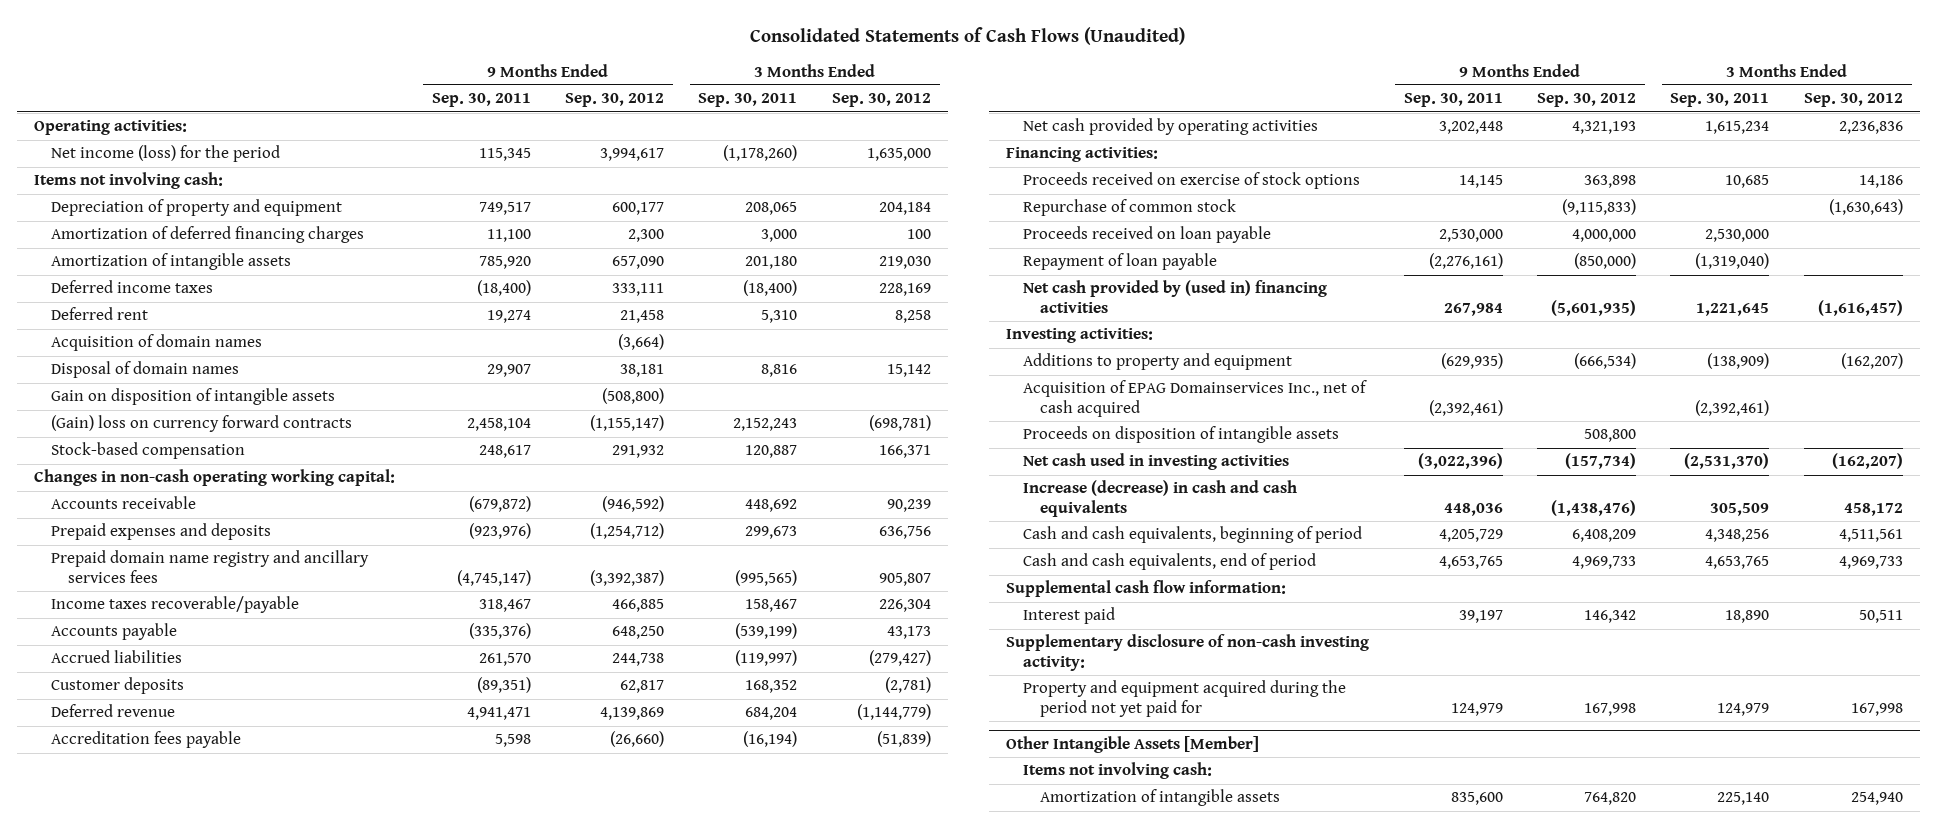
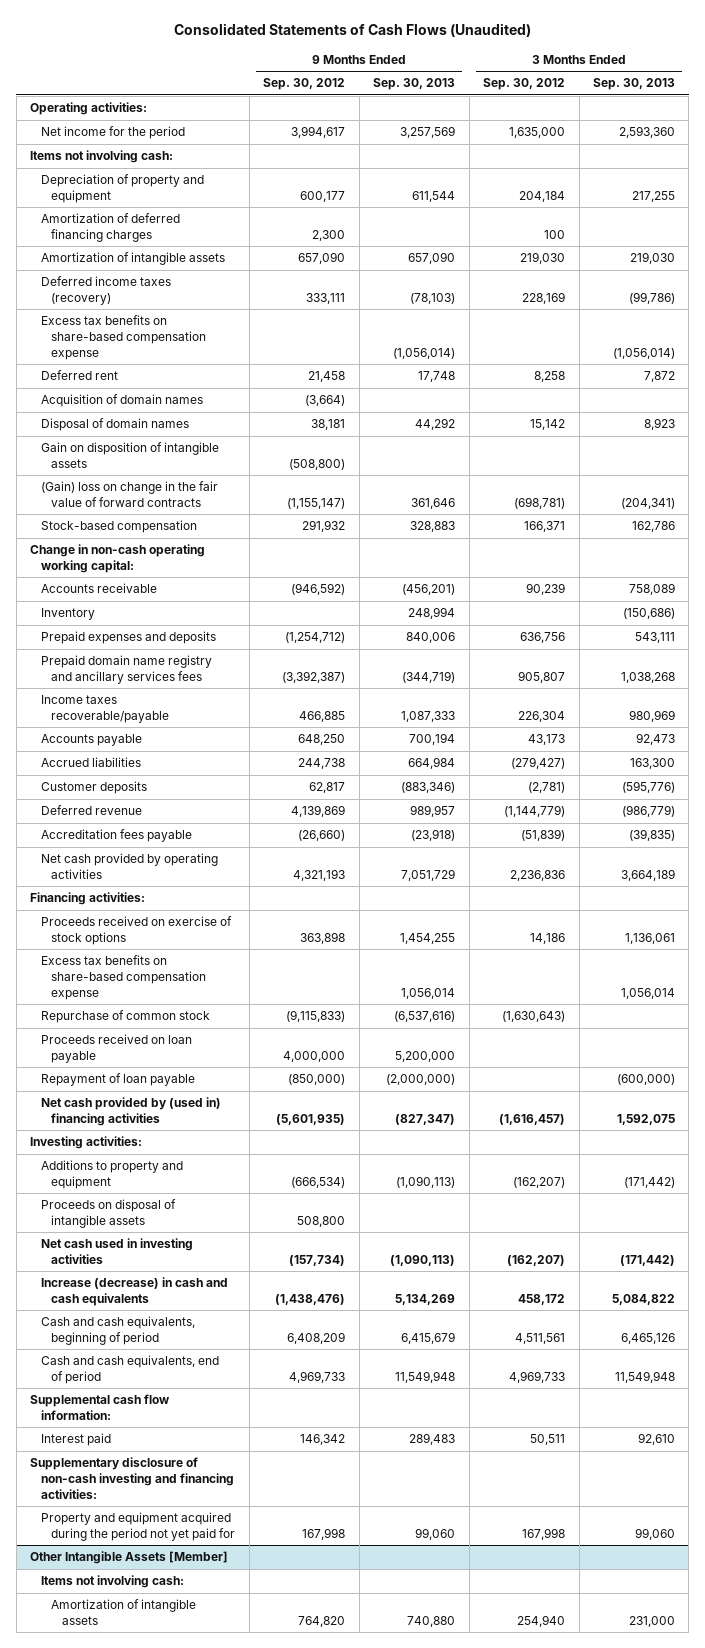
- | 9 Months Ended Sep. 30, 2011 | 9 Months Ended Sep. 30, 2012 | 3 Months Ended Sep. 30, 2011 | 3 Months Ended Sep. 30, 2012
+ | 9 Months Ended Sep. 30, 2012 | 9 Months Ended Sep. 30, 2013 | 3 Months Ended Sep. 30, 2012 | 3 Months Ended Sep. 30, 2013
- Net income (loss) for the period | 115,345 | 3,994,617 | (1,178,260) | 1,635,000
+ Net income for the period | 3,994,617 | 3,257,569 | 1,635,000 | 2,593,360
- Deferred income taxes | (18,400) | 333,111 | (18,400) | 228,169
+ Deferred income taxes (recovery) | 333,111 | (78,103) | 228,169 | (99,786)
+ Excess tax benefits on share-based compensation expense | | (1,056,014) | | (1,056,014)
- (Gain) loss on currency forward contracts | 2,458,104 | (1,155,147) | 2,152,243 | (698,781)
+ (Gain) loss on change in the fair value of forward contracts | (1,155,147) | 361,646 | (698,781) | (204,341)
- Changes in non-cash operating working capital:
+ Change in non-cash operating working capital:
+ Inventory | | 248,994 | | (150,686)
+ Excess tax benefits on share-based compensation expense | | 1,056,014 | | 1,056,014
- Acquisition of EPAG Domainservices Inc., net of cash acquired | (2,392,461) | | (2,392,461) |
- Proceeds on disposition of intangible assets | | 508,800 | |
+ Proceeds on disposal of intangible assets | 508,800 | | |
- Supplementary disclosure of non-cash investing activity:
+ Supplementary disclosure of non-cash investing and financing activities:

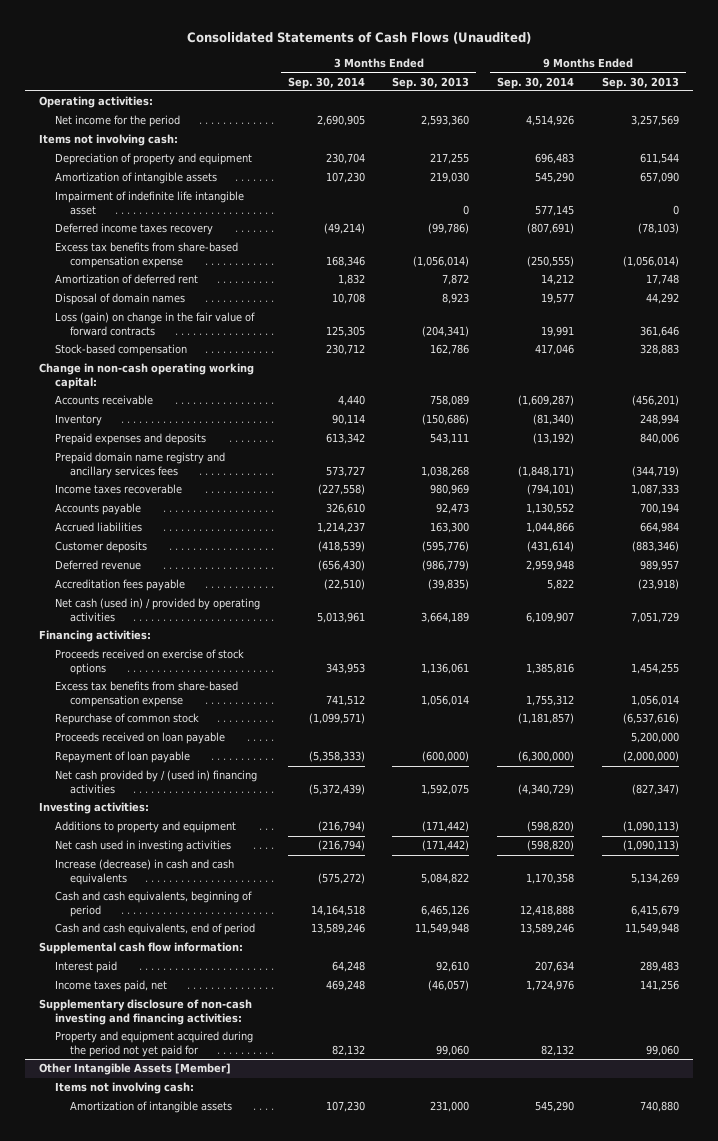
- | 9 Months Ended Sep. 30, 2012 | 9 Months Ended Sep. 30, 2013 | 3 Months Ended Sep. 30, 2012 | 3 Months Ended Sep. 30, 2013
+ | 3 Months Ended Sep. 30, 2014 | 3 Months Ended Sep. 30, 2013 | 9 Months Ended Sep. 30, 2014 | 9 Months Ended Sep. 30, 2013
- Amortization of deferred financing charges | 2,300 | | 100 |
- Deferred income taxes (recovery) | 333,111 | (78,103) | 228,169 | (99,786)
- Excess tax benefits on share-based compensation expense | | (1,056,014) | | (1,056,014)
- Deferred rent | 21,458 | 17,748 | 8,258 | 7,872
- Acquisition of domain names | (3,664) | | |
+ Impairment of indefinite life intangible asset | | 0 | 577,145 | 0
+ Deferred income taxes recovery | (49,214) | (99,786) | (807,691) | (78,103)
+ Excess tax benefits from share-based compensation expense | 168,346 | (1,056,014) | (250,555) | (1,056,014)
+ Amortization of deferred rent | 1,832 | 7,872 | 14,212 | 17,748
- Gain on disposition of intangible assets | (508,800) | | |
- (Gain) loss on change in the fair value of forward contracts | (1,155,147) | 361,646 | (698,781) | (204,341)
+ Loss (gain) on change in the fair value of forward contracts | 125,305 | (204,341) | 19,991 | 361,646
- Income taxes recoverable/payable | 466,885 | 1,087,333 | 226,304 | 980,969
+ Income taxes recoverable | (227,558) | 980,969 | (794,101) | 1,087,333
- Net cash provided by operating activities | 4,321,193 | 7,051,729 | 2,236,836 | 3,664,189
+ Net cash (used in) / provided by operating activities | 5,013,961 | 3,664,189 | 6,109,907 | 7,051,729
- Excess tax benefits on share-based compensation expense | | 1,056,014 | | 1,056,014
+ Excess tax benefits from share-based compensation expense | 741,512 | 1,056,014 | 1,755,312 | 1,056,014
- Net cash provided by (used in) financing activities | (5,601,935) | (827,347) | (1,616,457) | 1,592,075
+ Net cash provided by / (used in) financing activities | (5,372,439) | 1,592,075 | (4,340,729) | (827,347)
- Proceeds on disposal of intangible assets | 508,800 | | |
+ Income taxes paid, net | 469,248 | (46,057) | 1,724,976 | 141,256

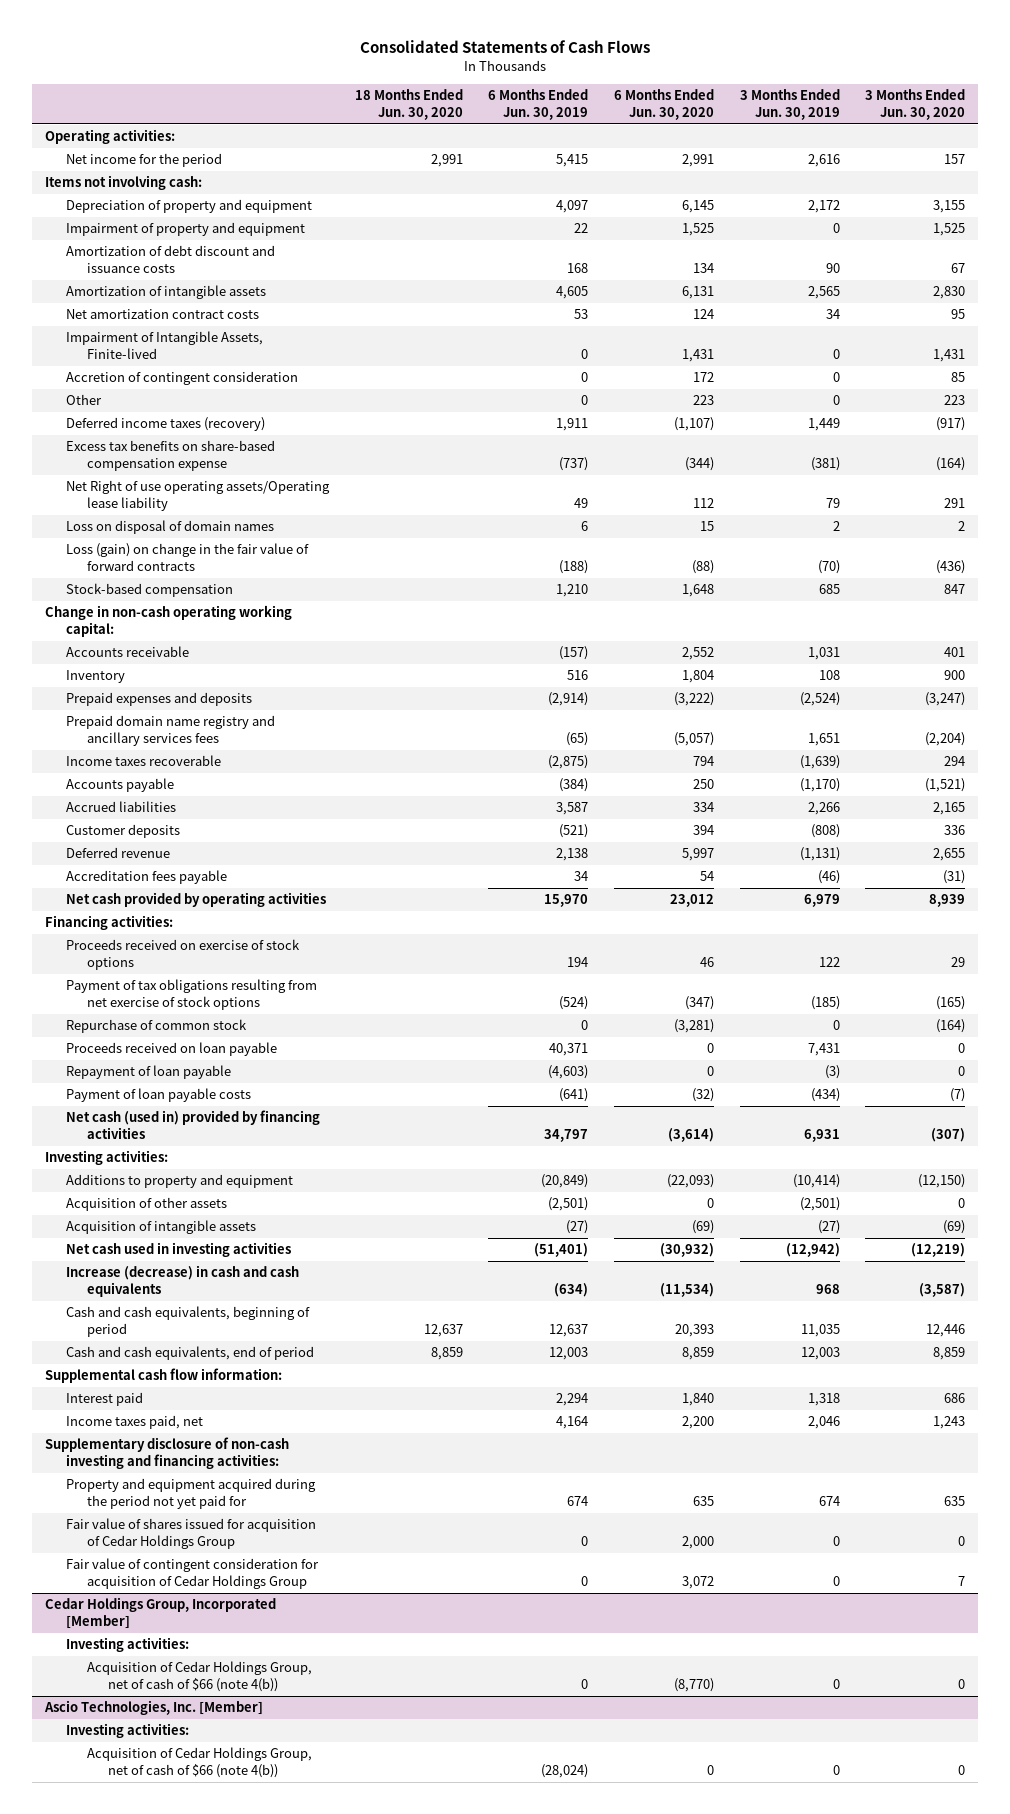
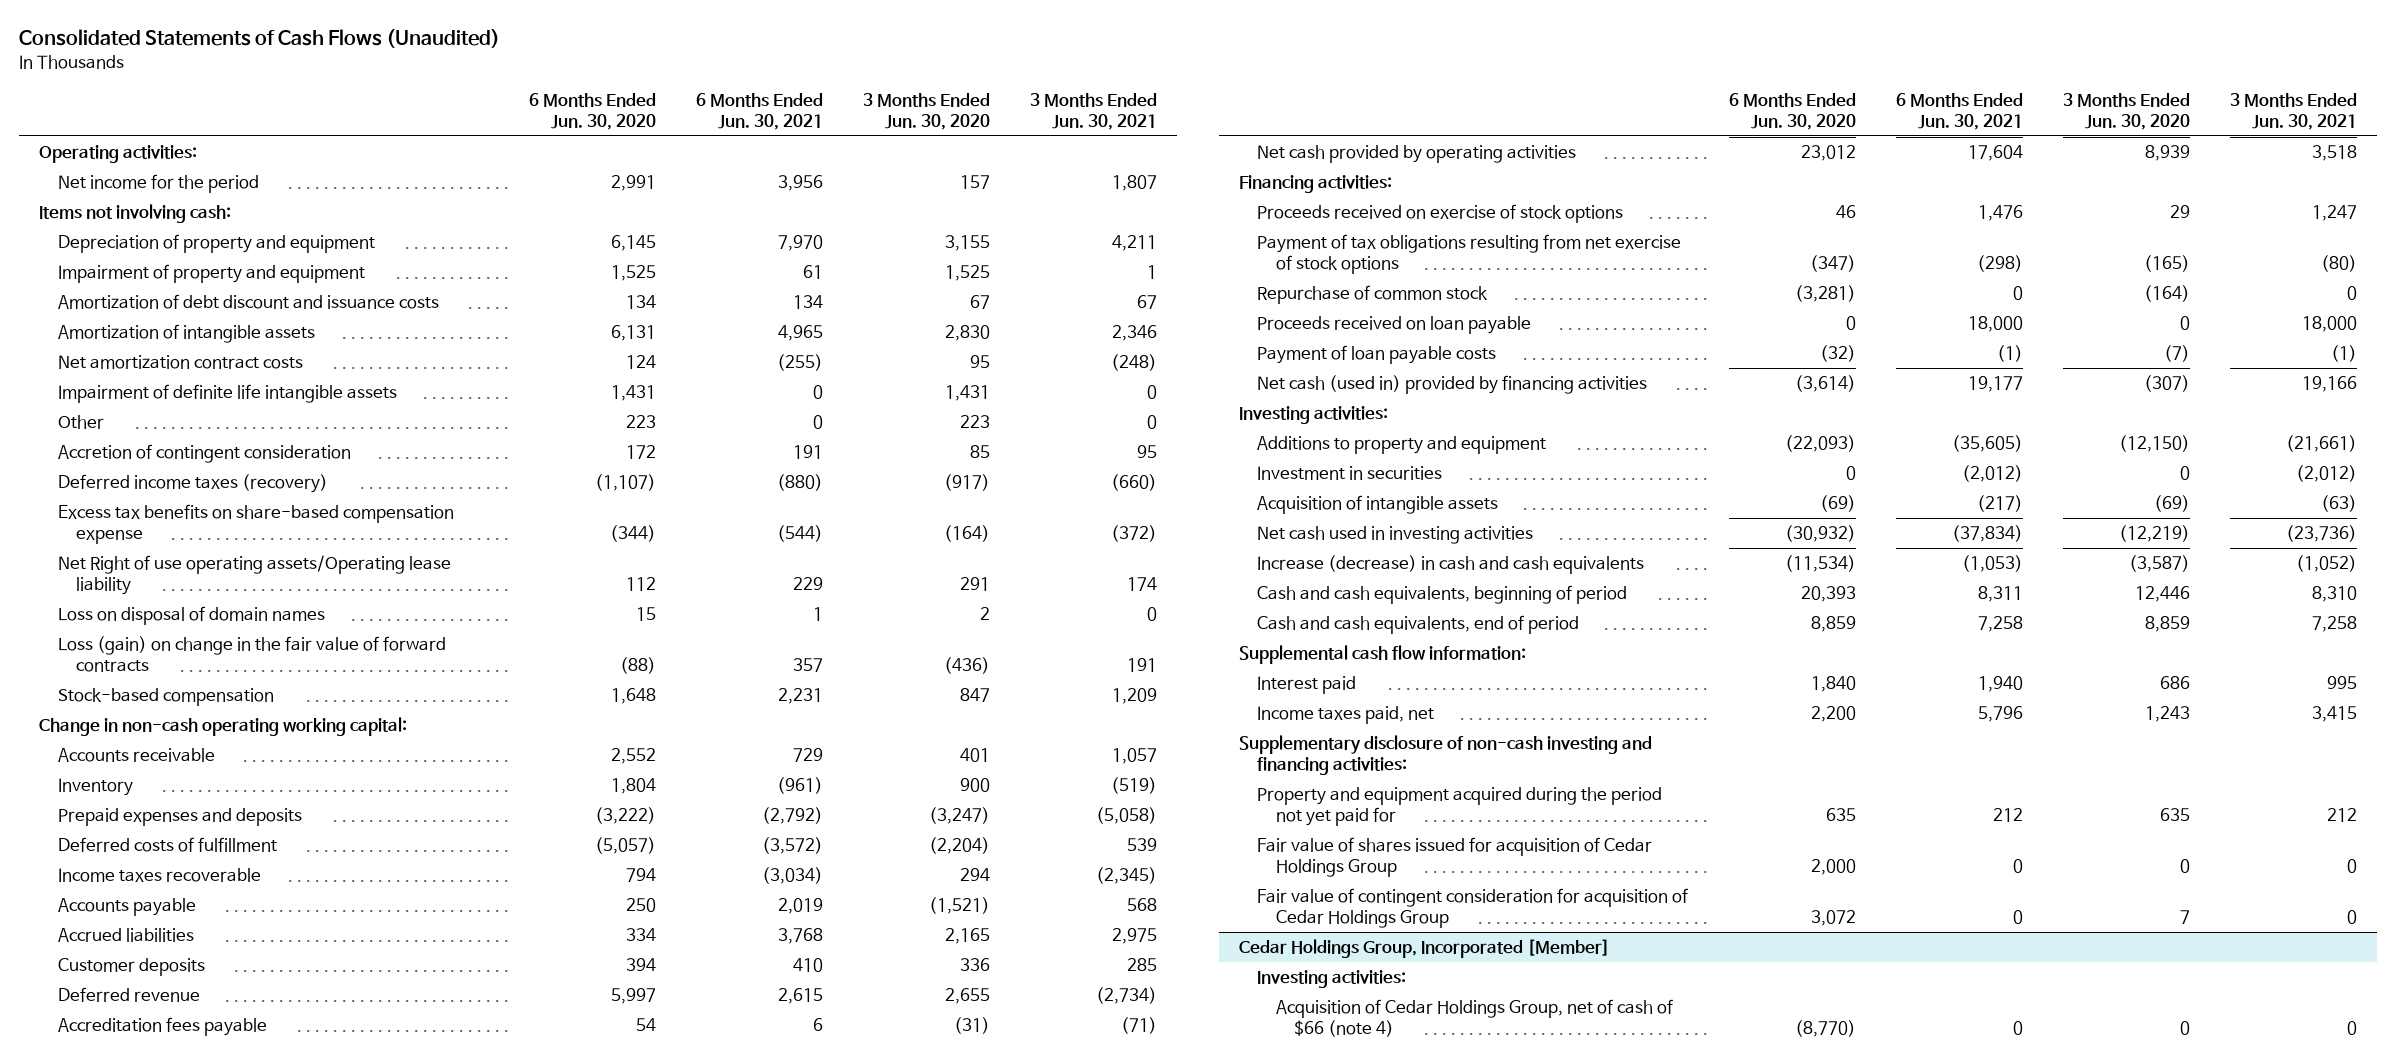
- Consolidated Statements of Cash Flows
+ Consolidated Statements of Cash Flows (Unaudited)
- | 18 Months Ended Jun. 30, 2020 | 6 Months Ended Jun. 30, 2019 | 6 Months Ended Jun. 30, 2020 | 3 Months Ended Jun. 30, 2019 | 3 Months Ended Jun. 30, 2020
+ | 6 Months Ended Jun. 30, 2020 | 6 Months Ended Jun. 30, 2021 | 3 Months Ended Jun. 30, 2020 | 3 Months Ended Jun. 30, 2021
- Impairment of Intangible Assets, Finite-lived | | 0 | 1,431 | 0 | 1,431
+ Impairment of definite life intangible assets | 1,431 | 0 | 1,431 | 0
moved down: Accretion of contingent consideration | 172 | 191 | 85 | 95
- Prepaid domain name registry and ancillary services fees | | (65) | (5,057) | 1,651 | (2,204)
+ Deferred costs of fulfillment | (5,057) | (3,572) | (2,204) | 539
- Repayment of loan payable | | (4,603) | 0 | (3) | 0
- Acquisition of other assets | | (2,501) | 0 | (2,501) | 0
+ Investment in securities | 0 | (2,012) | 0 | (2,012)
@ Cedar Holdings Group, Incorporated [Member]
- Acquisition of Cedar Holdings Group, net of cash of $66 (note 4(b)) | | 0 | (8,770) | 0 | 0
- Ascio Technologies, Inc. [Member]
- Investing activities:
- Acquisition of Cedar Holdings Group, net of cash of $66 (note 4(b)) | | (28,024) | 0 | 0 | 0
@ Cedar Holdings Group, Incorporated [Member]
+ Acquisition of Cedar Holdings Group, net of cash of $66 (note 4) | (8,770) | 0 | 0 | 0

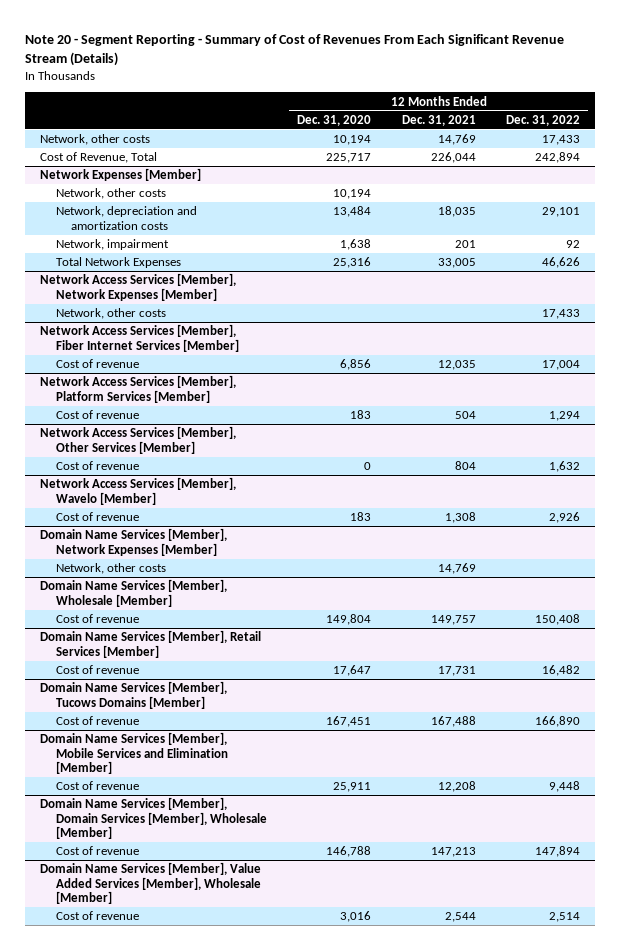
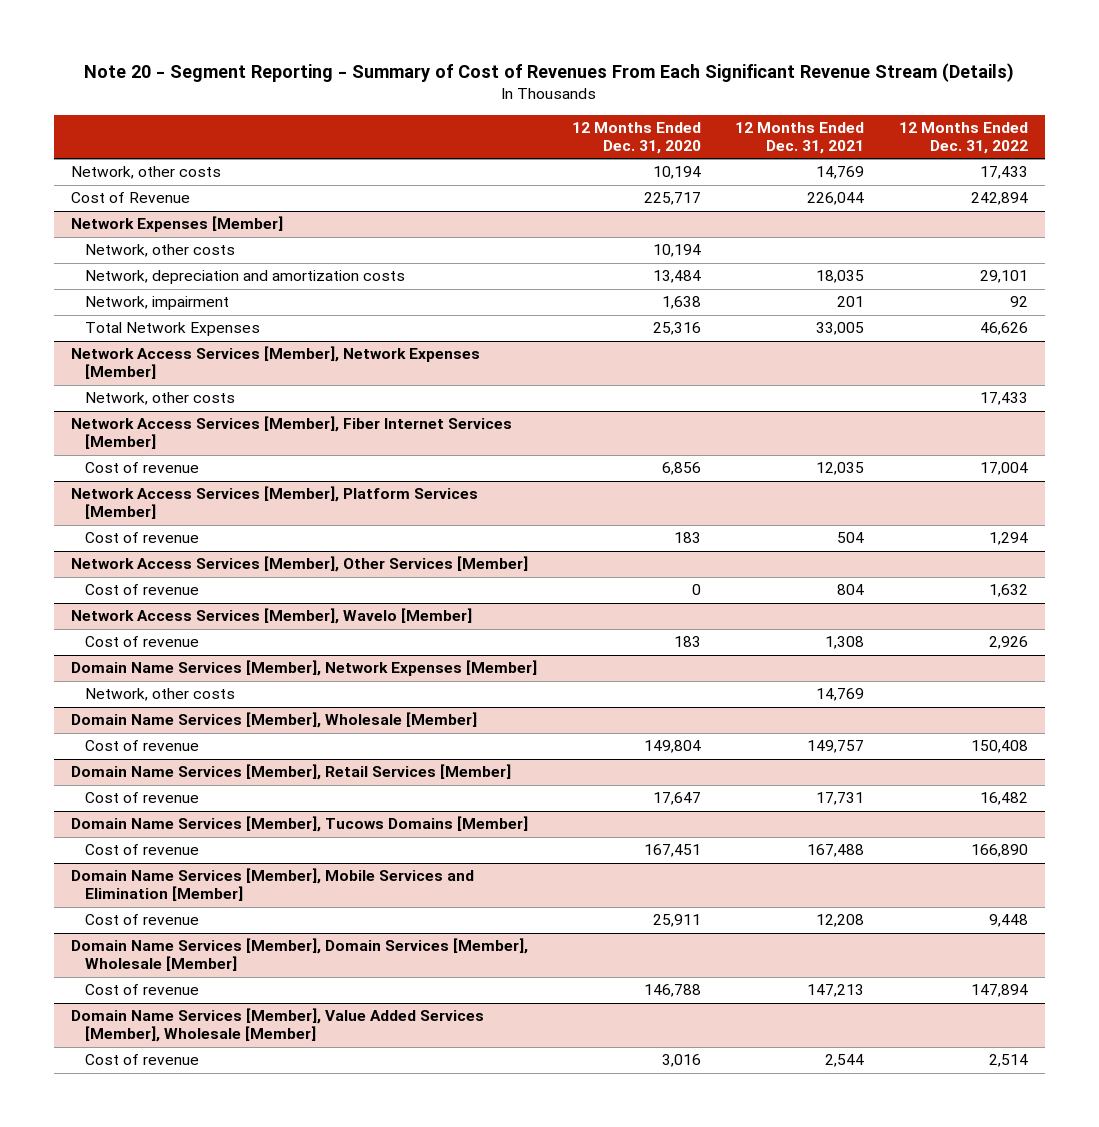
- Cost of Revenue, Total | 225,717 | 226,044 | 242,894
+ Cost of Revenue | 225,717 | 226,044 | 242,894

